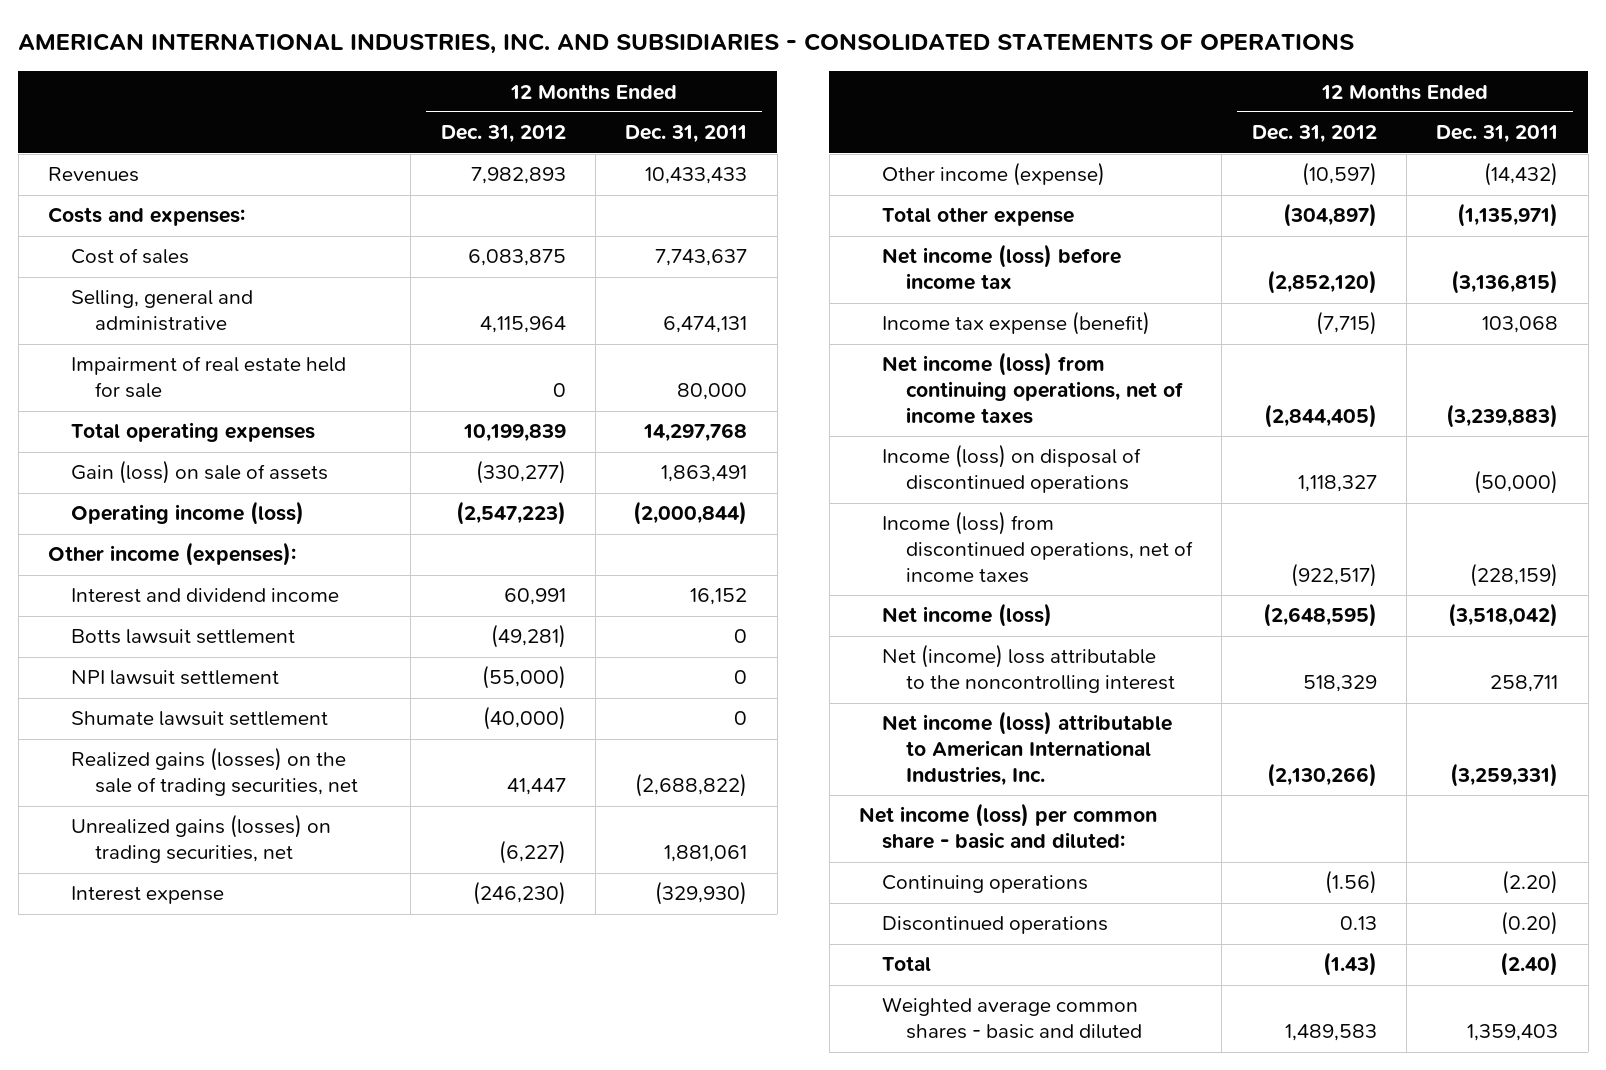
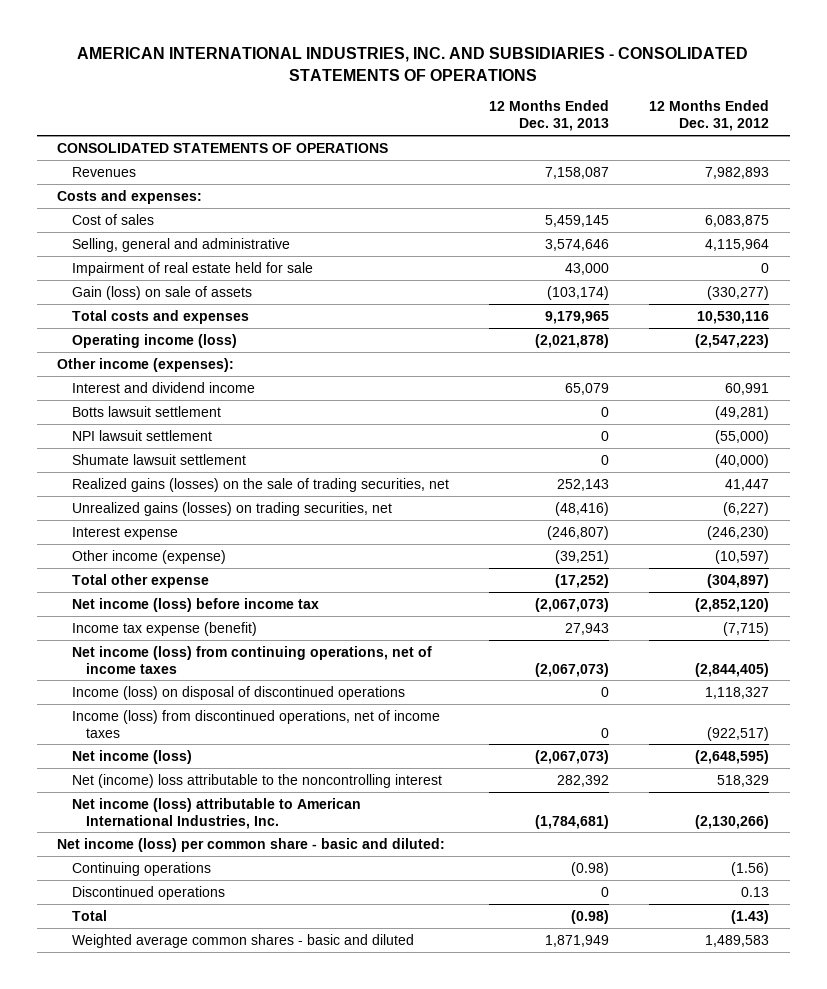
- | 12 Months Ended Dec. 31, 2012 | 12 Months Ended Dec. 31, 2011
+ | 12 Months Ended Dec. 31, 2013 | 12 Months Ended Dec. 31, 2012
+ CONSOLIDATED STATEMENTS OF OPERATIONS
- Total operating expenses | 10,199,839 | 14,297,768
+ Total costs and expenses | 9,179,965 | 10,530,116

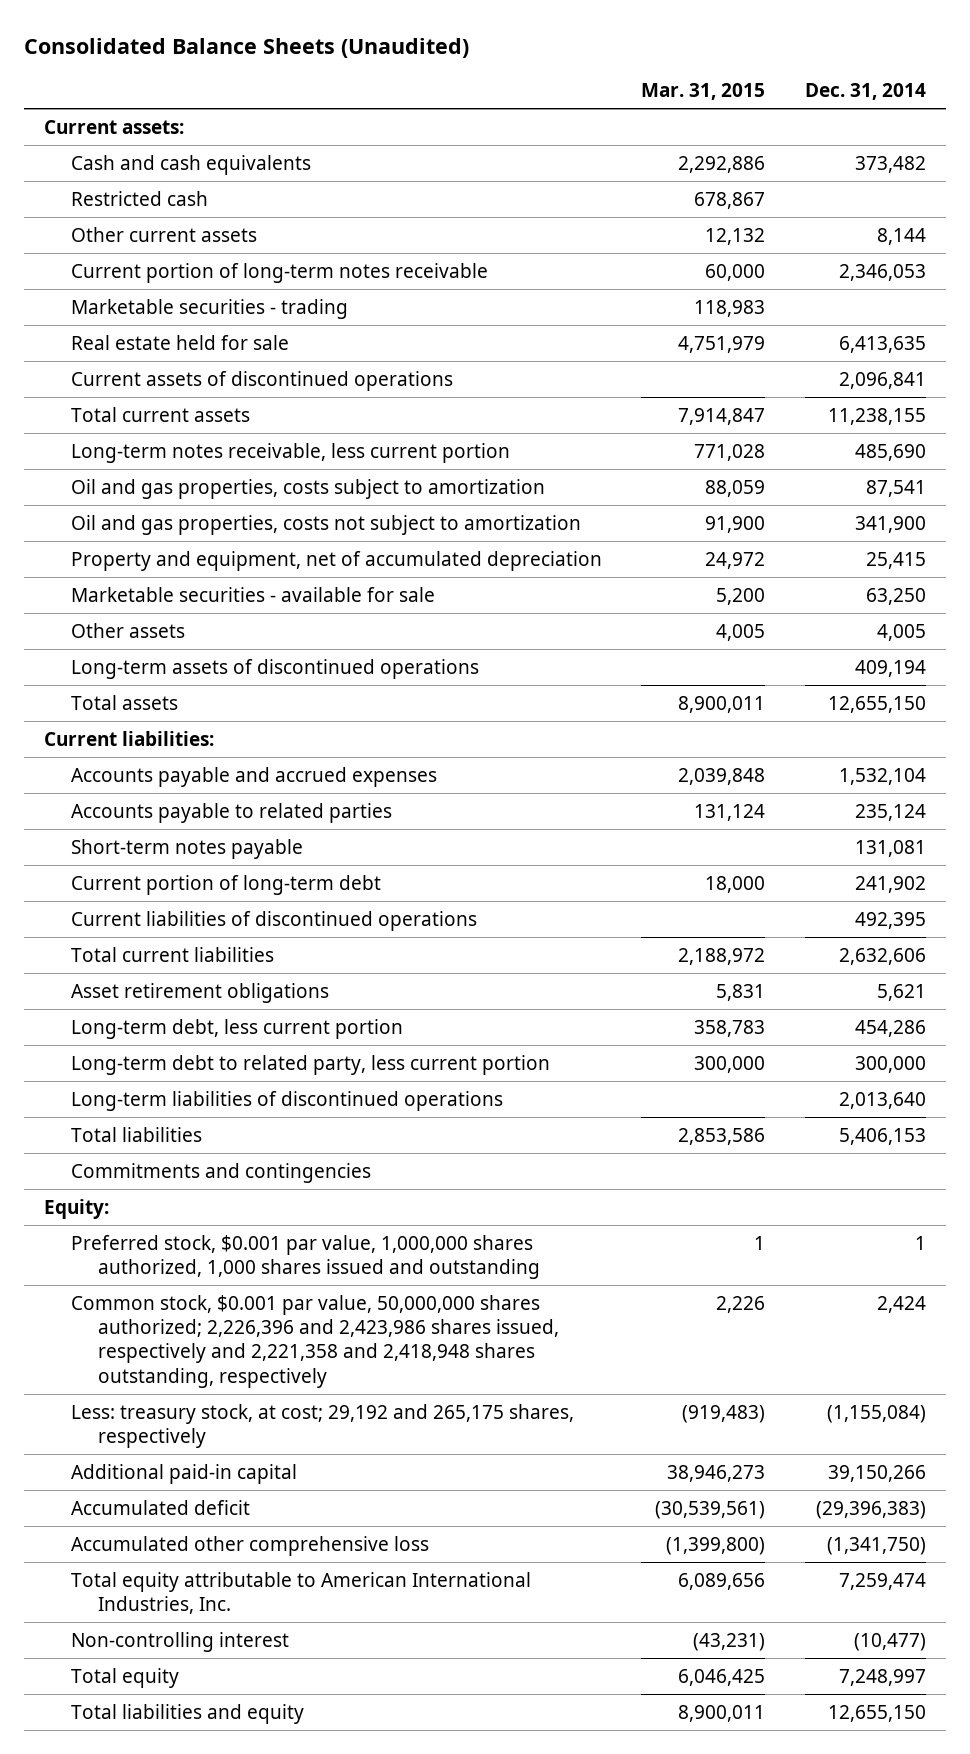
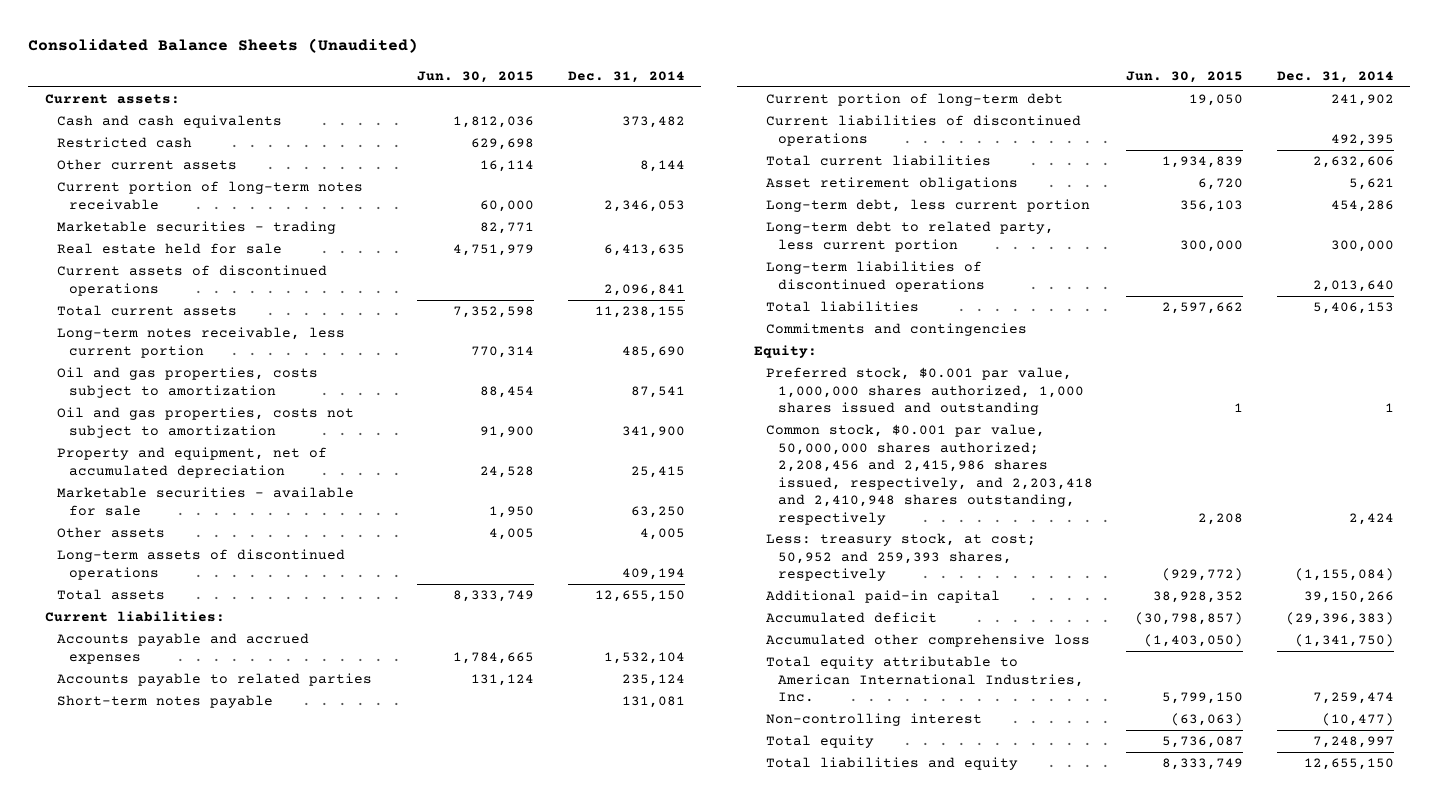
- | Mar. 31, 2015 | Dec. 31, 2014
+ | Jun. 30, 2015 | Dec. 31, 2014
- Common stock, $0.001 par value, 50,000,000 shares authorized; 2,226,396 and 2,423,986 shares issued, respectively and 2,221,358 and 2,418,948 shares outstanding, respectively | 2,226 | 2,424
- Less: treasury stock, at cost; 29,192 and 265,175 shares, respectively | (919,483) | (1,155,084)
+ Common stock, $0.001 par value, 50,000,000 shares authorized; 2,208,456 and 2,415,986 shares issued, respectively, and 2,203,418 and 2,410,948 shares outstanding, respectively | 2,208 | 2,424
+ Less: treasury stock, at cost; 50,952 and 259,393 shares, respectively | (929,772) | (1,155,084)

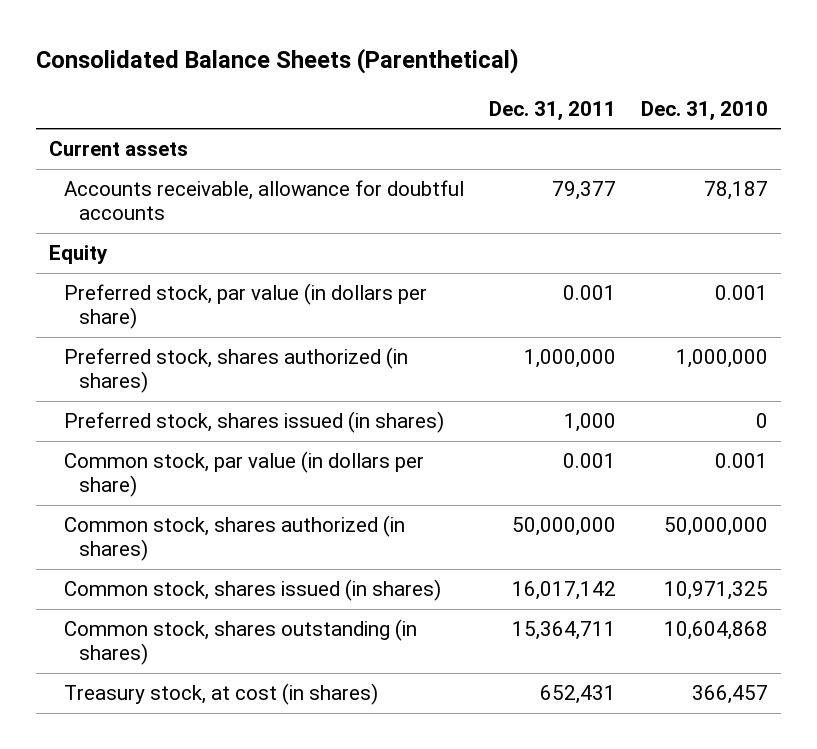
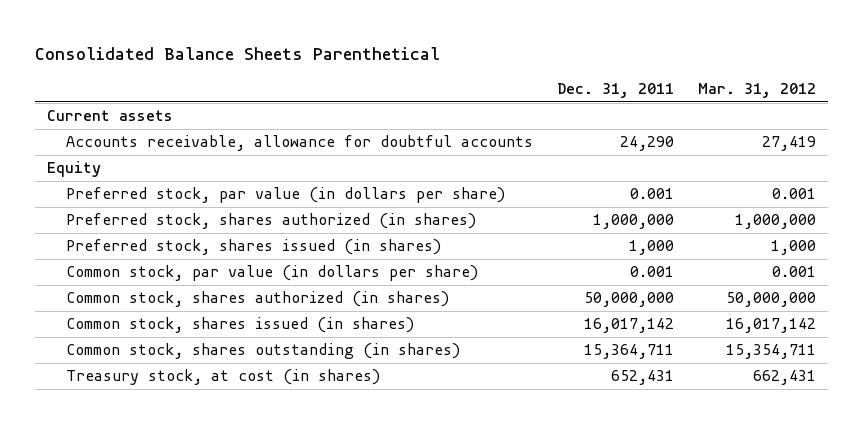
- Consolidated Balance Sheets (Parenthetical)
+ Consolidated Balance Sheets Parenthetical
- | Dec. 31, 2011 | Dec. 31, 2010
+ | Dec. 31, 2011 | Mar. 31, 2012
- Accounts receivable, allowance for doubtful accounts | 79,377 | 78,187
+ Accounts receivable, allowance for doubtful accounts | 24,290 | 27,419

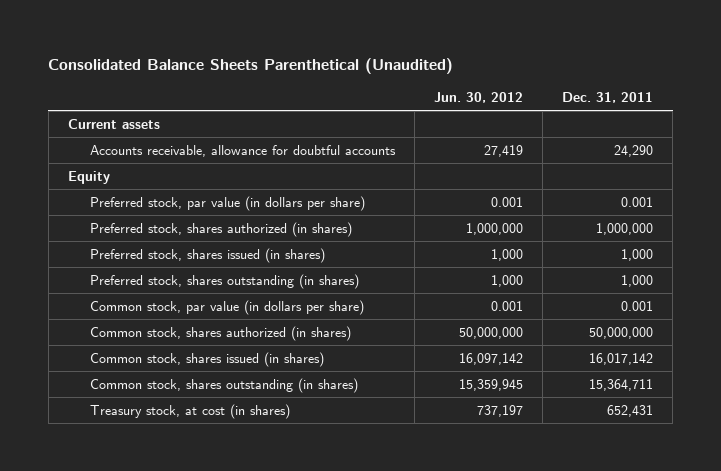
- Consolidated Balance Sheets Parenthetical
+ Consolidated Balance Sheets Parenthetical (Unaudited)
- | Dec. 31, 2011 | Mar. 31, 2012
+ | Jun. 30, 2012 | Dec. 31, 2011
+ Preferred stock, shares outstanding (in shares) | 1,000 | 1,000

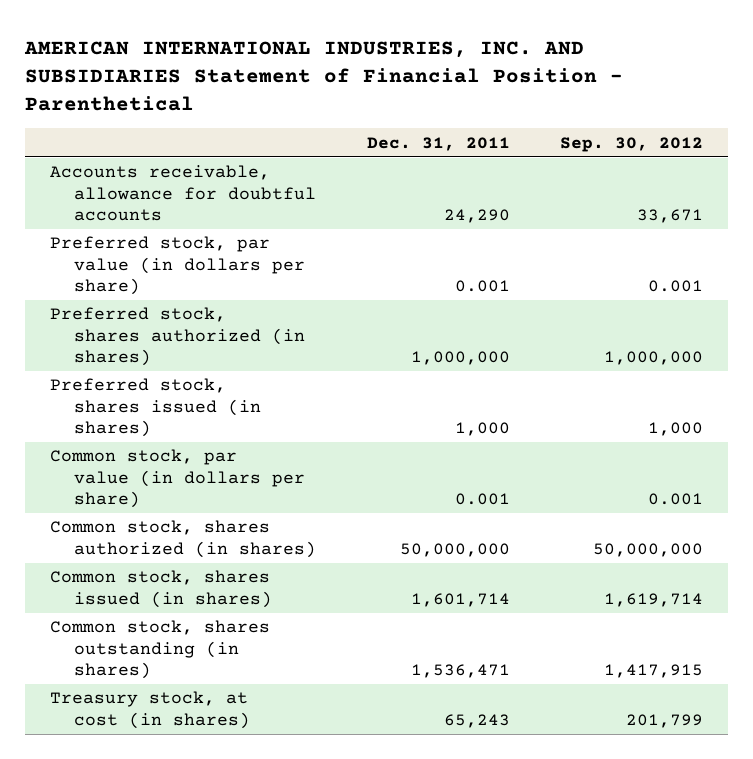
- Consolidated Balance Sheets Parenthetical (Unaudited)
+ AMERICAN INTERNATIONAL INDUSTRIES, INC. AND SUBSIDIARIES Statement of Financial Position - Parenthetical
- | Jun. 30, 2012 | Dec. 31, 2011
+ | Dec. 31, 2011 | Sep. 30, 2012
- Current assets
- Equity
- Preferred stock, shares outstanding (in shares) | 1,000 | 1,000
- Common stock, shares issued (in shares) | 16,097,142 | 16,017,142
- Common stock, shares outstanding (in shares) | 15,359,945 | 15,364,711
- Treasury stock, at cost (in shares) | 737,197 | 652,431
+ Common stock, shares issued (in shares) | 1,601,714 | 1,619,714
+ Common stock, shares outstanding (in shares) | 1,536,471 | 1,417,915
+ Treasury stock, at cost (in shares) | 65,243 | 201,799

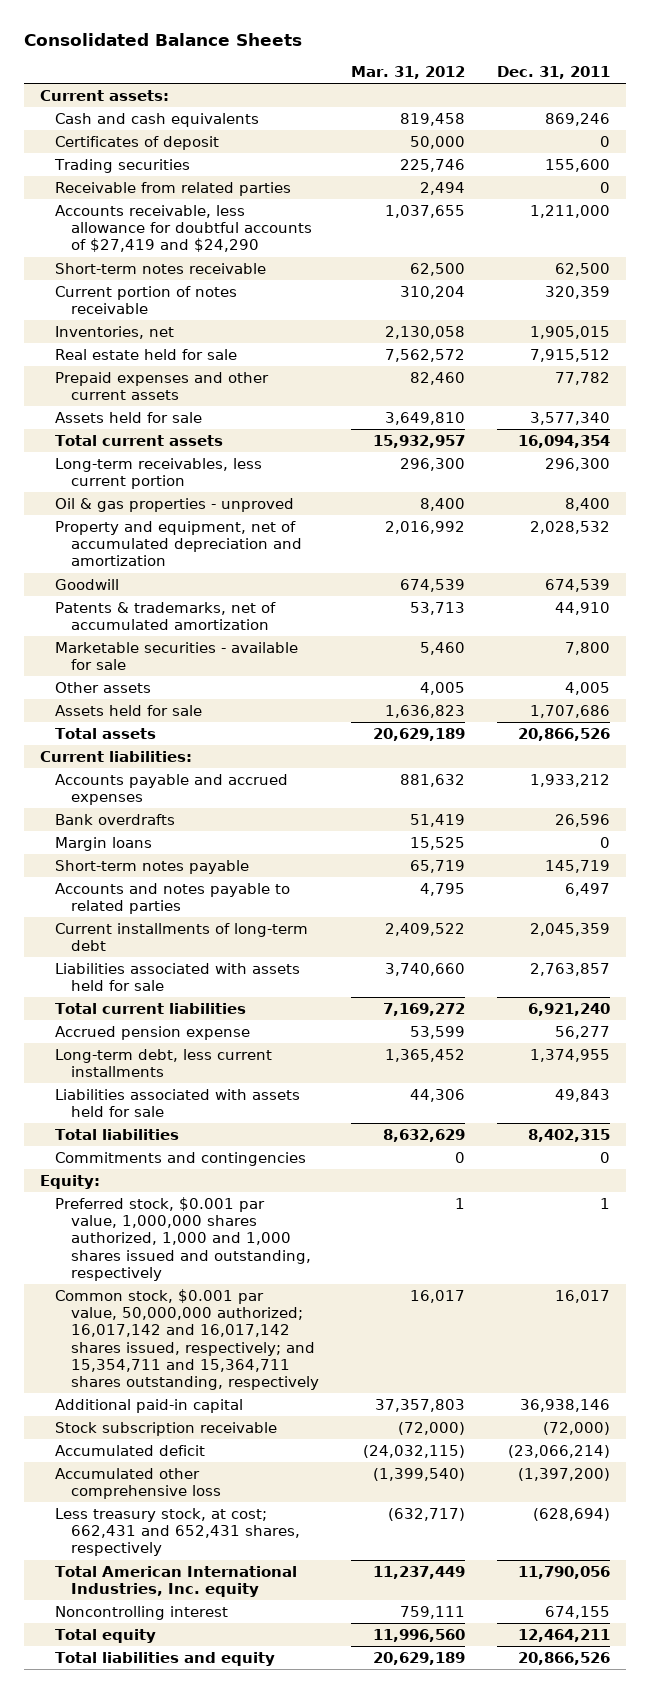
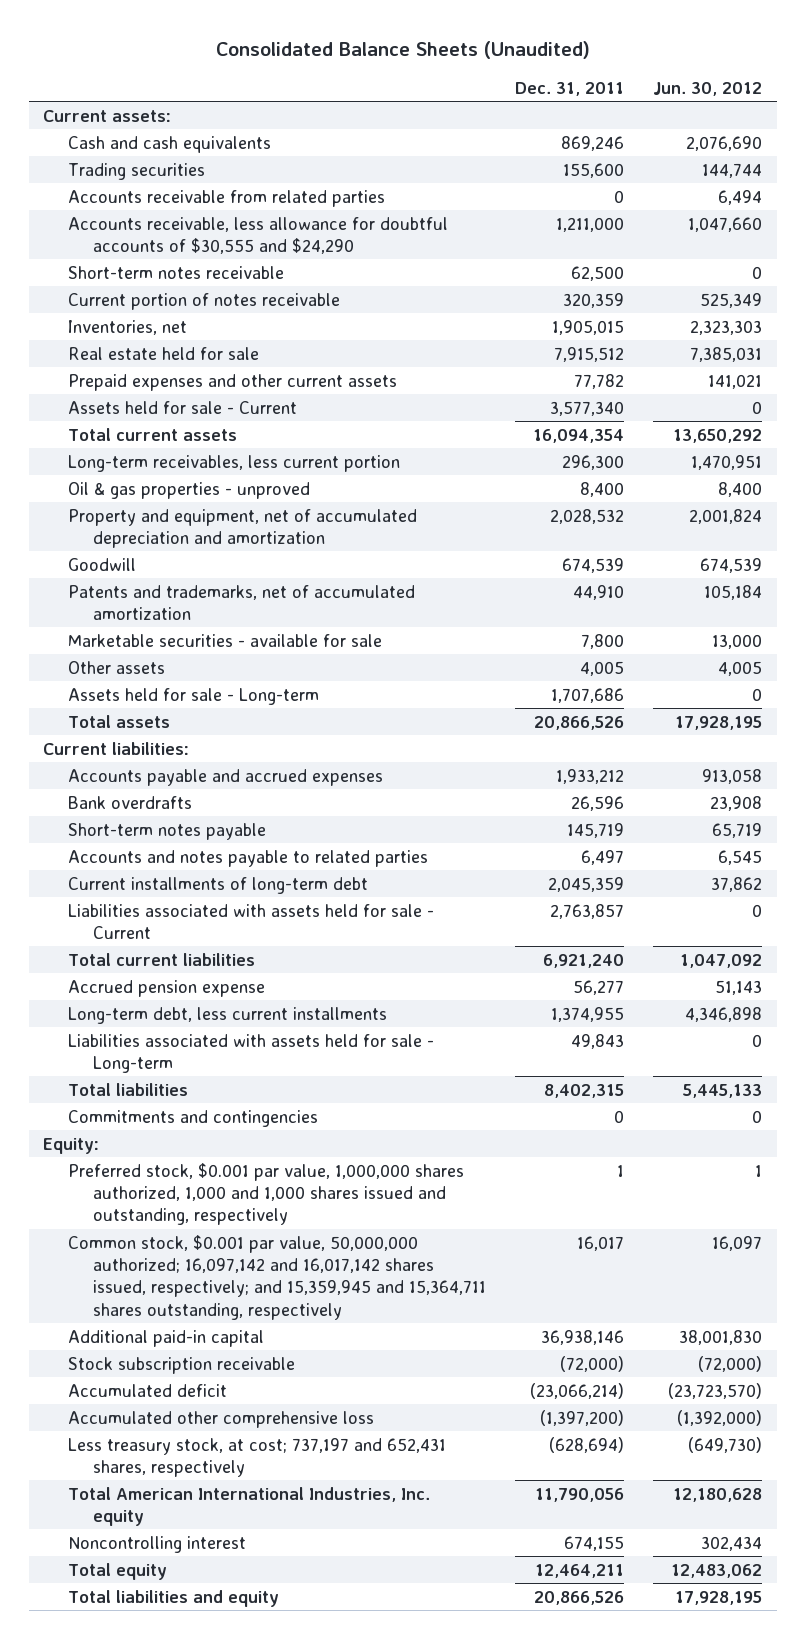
- Consolidated Balance Sheets
+ Consolidated Balance Sheets (Unaudited)
- | Mar. 31, 2012 | Dec. 31, 2011
+ | Dec. 31, 2011 | Jun. 30, 2012
- Certificates of deposit | 50,000 | 0
- Receivable from related parties | 2,494 | 0
- Accounts receivable, less allowance for doubtful accounts of $27,419 and $24,290 | 1,037,655 | 1,211,000
+ Accounts receivable from related parties | 0 | 6,494
+ Accounts receivable, less allowance for doubtful accounts of $30,555 and $24,290 | 1,211,000 | 1,047,660
- Assets held for sale | 3,649,810 | 3,577,340
+ Assets held for sale - Current | 3,577,340 | 0
- Patents & trademarks, net of accumulated amortization | 53,713 | 44,910
+ Patents and trademarks, net of accumulated amortization | 44,910 | 105,184
- Assets held for sale | 1,636,823 | 1,707,686
+ Assets held for sale - Long-term | 1,707,686 | 0
- Margin loans | 15,525 | 0
- Liabilities associated with assets held for sale | 3,740,660 | 2,763,857
+ Liabilities associated with assets held for sale - Current | 2,763,857 | 0
- Liabilities associated with assets held for sale | 44,306 | 49,843
+ Liabilities associated with assets held for sale - Long-term | 49,843 | 0
- Common stock, $0.001 par value, 50,000,000 authorized; 16,017,142 and 16,017,142 shares issued, respectively; and 15,354,711 and 15,364,711 shares outstanding, respectively | 16,017 | 16,017
+ Common stock, $0.001 par value, 50,000,000 authorized; 16,097,142 and 16,017,142 shares issued, respectively; and 15,359,945 and 15,364,711 shares outstanding, respectively | 16,017 | 16,097
- Less treasury stock, at cost; 662,431 and 652,431 shares, respectively | (632,717) | (628,694)
+ Less treasury stock, at cost; 737,197 and 652,431 shares, respectively | (628,694) | (649,730)

